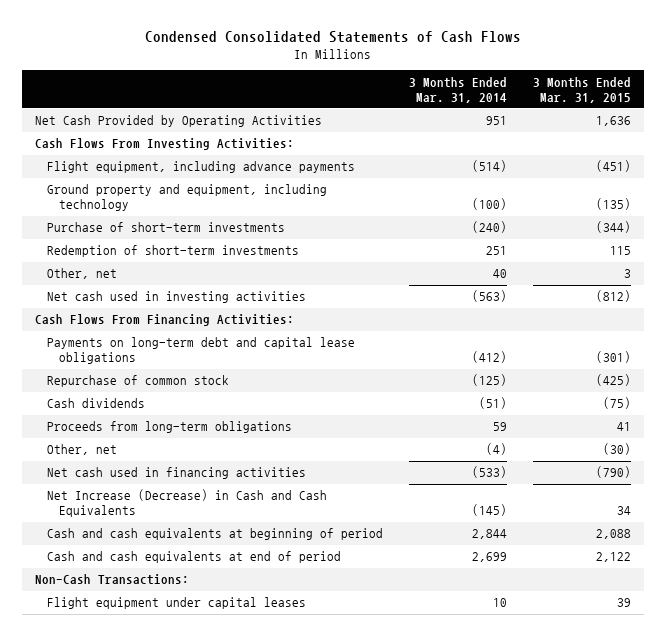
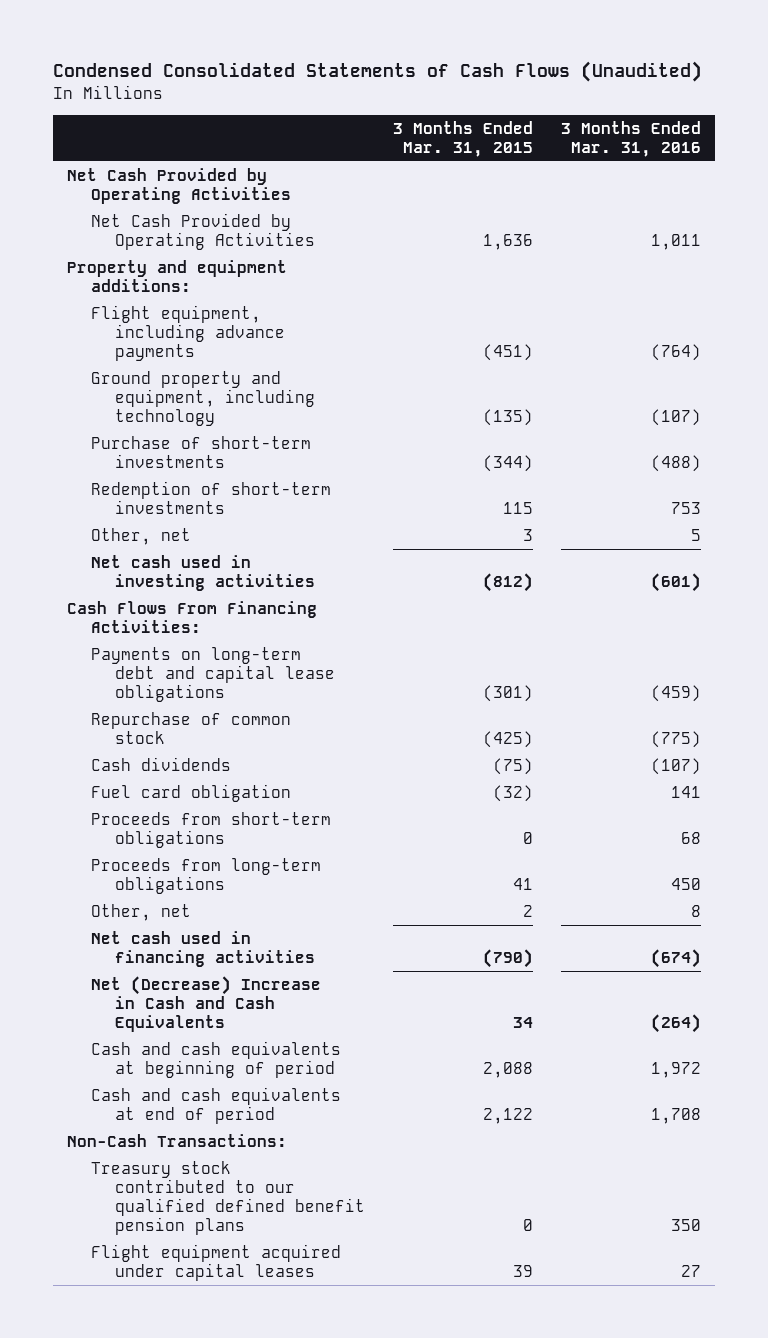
- Condensed Consolidated Statements of Cash Flows
+ Condensed Consolidated Statements of Cash Flows (Unaudited)
- | 3 Months Ended Mar. 31, 2014 | 3 Months Ended Mar. 31, 2015
+ | 3 Months Ended Mar. 31, 2015 | 3 Months Ended Mar. 31, 2016
+ Net Cash Provided by Operating Activities
- Cash Flows From Investing Activities:
+ Property and equipment additions:
+ Fuel card obligation | (32) | 141
+ Proceeds from short-term obligations | 0 | 68
- Other, net | (4) | (30)
+ Other, net | 2 | 8
- Net Increase (Decrease) in Cash and Cash Equivalents | (145) | 34
+ Net (Decrease) Increase in Cash and Cash Equivalents | 34 | (264)
- Flight equipment under capital leases | 10 | 39
+ Treasury stock contributed to our qualified defined benefit pension plans | 0 | 350
+ Flight equipment acquired under capital leases | 39 | 27

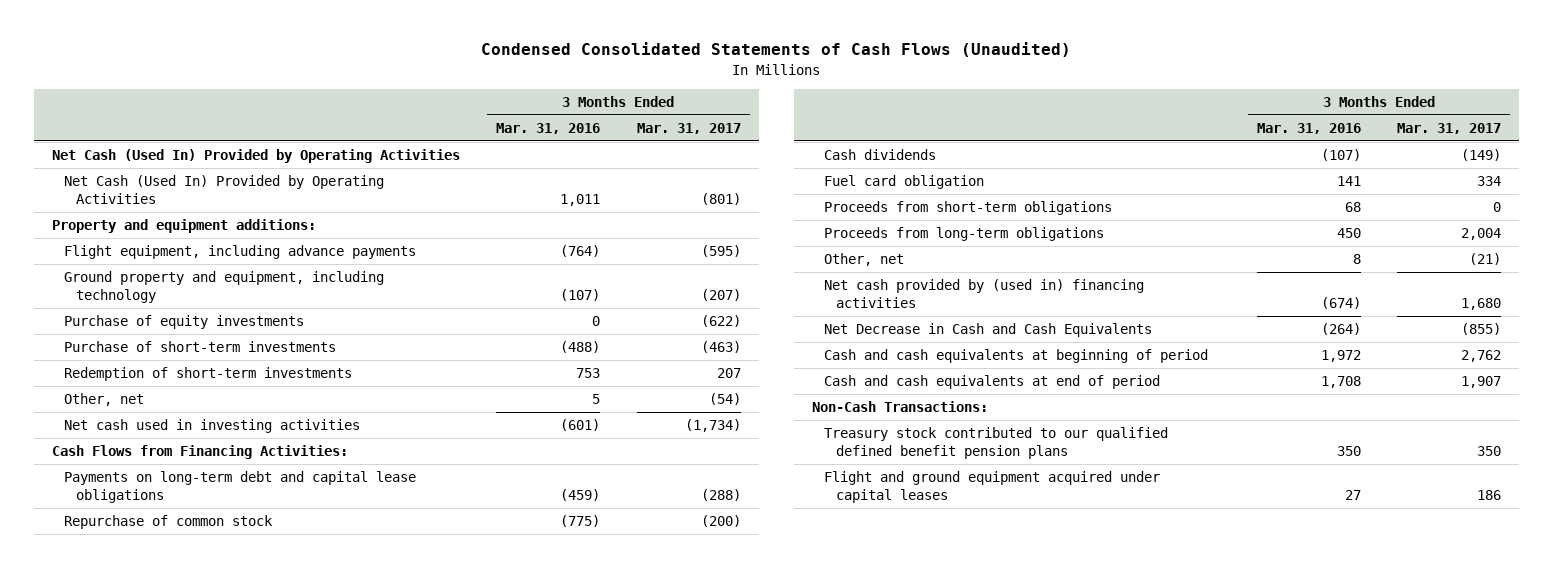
- | 3 Months Ended Mar. 31, 2015 | 3 Months Ended Mar. 31, 2016
+ | 3 Months Ended Mar. 31, 2016 | 3 Months Ended Mar. 31, 2017
- Net Cash Provided by Operating Activities
- Net Cash Provided by Operating Activities | 1,636 | 1,011
+ Net Cash (Used In) Provided by Operating Activities
+ Net Cash (Used In) Provided by Operating Activities | 1,011 | (801)
+ Purchase of equity investments | 0 | (622)
- Cash Flows From Financing Activities:
+ Cash Flows from Financing Activities:
- Net cash used in financing activities | (790) | (674)
- Net (Decrease) Increase in Cash and Cash Equivalents | 34 | (264)
+ Net cash provided by (used in) financing activities | (674) | 1,680
+ Net Decrease in Cash and Cash Equivalents | (264) | (855)
- Flight equipment acquired under capital leases | 39 | 27
+ Flight and ground equipment acquired under capital leases | 27 | 186

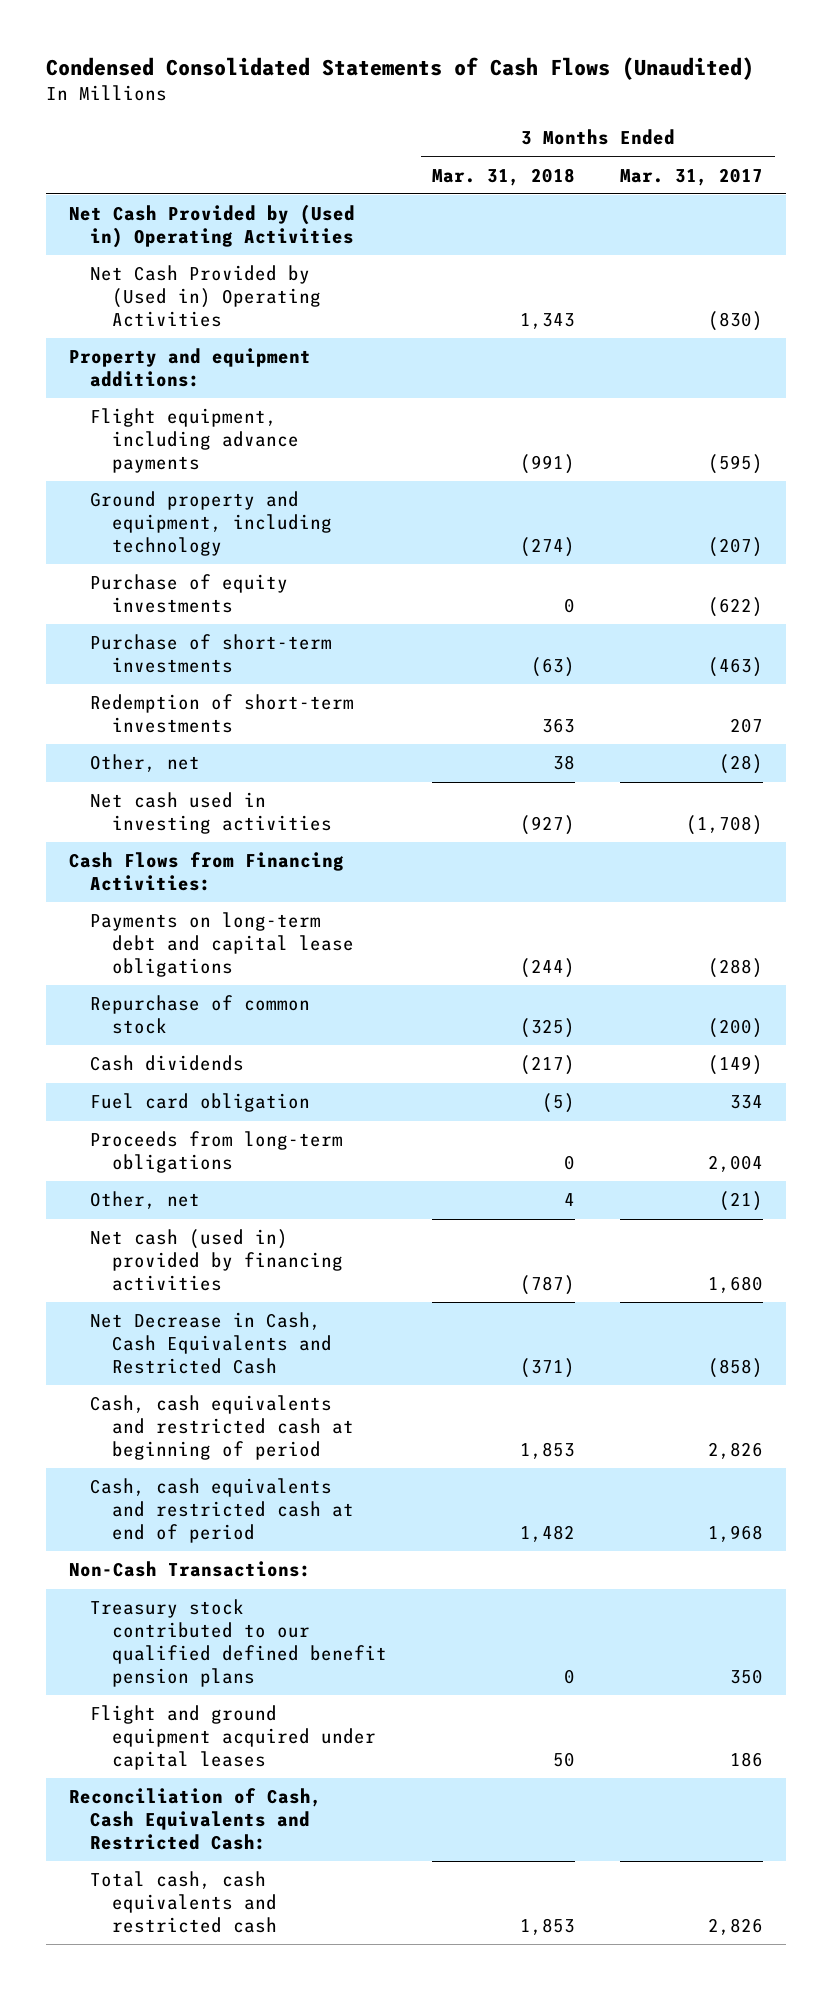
- | 3 Months Ended Mar. 31, 2016 | 3 Months Ended Mar. 31, 2017
+ | 3 Months Ended Mar. 31, 2018 | 3 Months Ended Mar. 31, 2017
- Net Cash (Used In) Provided by Operating Activities
- Net Cash (Used In) Provided by Operating Activities | 1,011 | (801)
+ Net Cash Provided by (Used in) Operating Activities
+ Net Cash Provided by (Used in) Operating Activities | 1,343 | (830)
- Other, net | 5 | (54)
- Net cash used in investing activities | (601) | (1,734)
+ Other, net | 38 | (28)
+ Net cash used in investing activities | (927) | (1,708)
- Proceeds from short-term obligations | 68 | 0
- Net cash provided by (used in) financing activities | (674) | 1,680
- Net Decrease in Cash and Cash Equivalents | (264) | (855)
- Cash and cash equivalents at beginning of period | 1,972 | 2,762
- Cash and cash equivalents at end of period | 1,708 | 1,907
+ Net cash (used in) provided by financing activities | (787) | 1,680
+ Net Decrease in Cash, Cash Equivalents and Restricted Cash | (371) | (858)
+ Cash, cash equivalents and restricted cash at beginning of period | 1,853 | 2,826
+ Cash, cash equivalents and restricted cash at end of period | 1,482 | 1,968
+ Reconciliation of Cash, Cash Equivalents and Restricted Cash:
+ Total cash, cash equivalents and restricted cash | 1,853 | 2,826

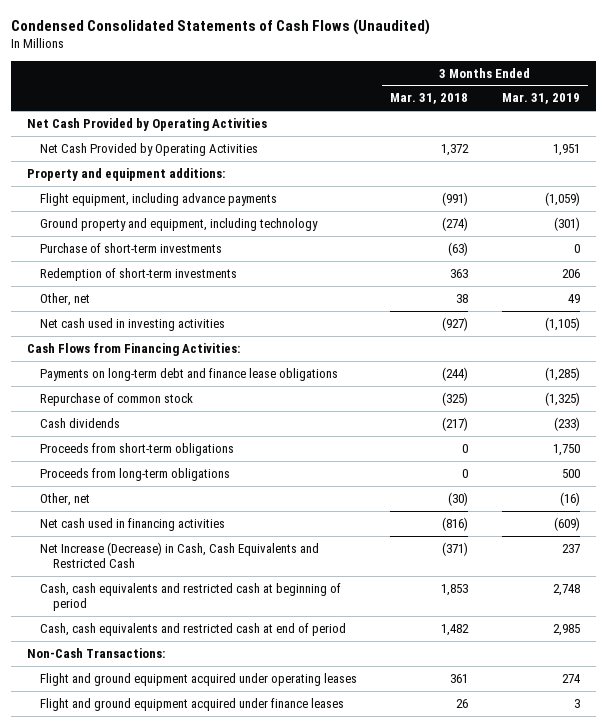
- | 3 Months Ended Mar. 31, 2018 | 3 Months Ended Mar. 31, 2017
+ | 3 Months Ended Mar. 31, 2018 | 3 Months Ended Mar. 31, 2019
- Net Cash Provided by (Used in) Operating Activities
- Net Cash Provided by (Used in) Operating Activities | 1,343 | (830)
+ Net Cash Provided by Operating Activities
+ Net Cash Provided by Operating Activities | 1,372 | 1,951
- Purchase of equity investments | 0 | (622)
- Payments on long-term debt and capital lease obligations | (244) | (288)
+ Payments on long-term debt and finance lease obligations | (244) | (1,285)
- Fuel card obligation | (5) | 334
+ Proceeds from short-term obligations | 0 | 1,750
- Other, net | 4 | (21)
- Net cash (used in) provided by financing activities | (787) | 1,680
- Net Decrease in Cash, Cash Equivalents and Restricted Cash | (371) | (858)
+ Other, net | (30) | (16)
+ Net cash used in financing activities | (816) | (609)
+ Net Increase (Decrease) in Cash, Cash Equivalents and Restricted Cash | (371) | 237
- Treasury stock contributed to our qualified defined benefit pension plans | 0 | 350
- Flight and ground equipment acquired under capital leases | 50 | 186
- Reconciliation of Cash, Cash Equivalents and Restricted Cash:
- Total cash, cash equivalents and restricted cash | 1,853 | 2,826
+ Flight and ground equipment acquired under operating leases | 361 | 274
+ Flight and ground equipment acquired under finance leases | 26 | 3

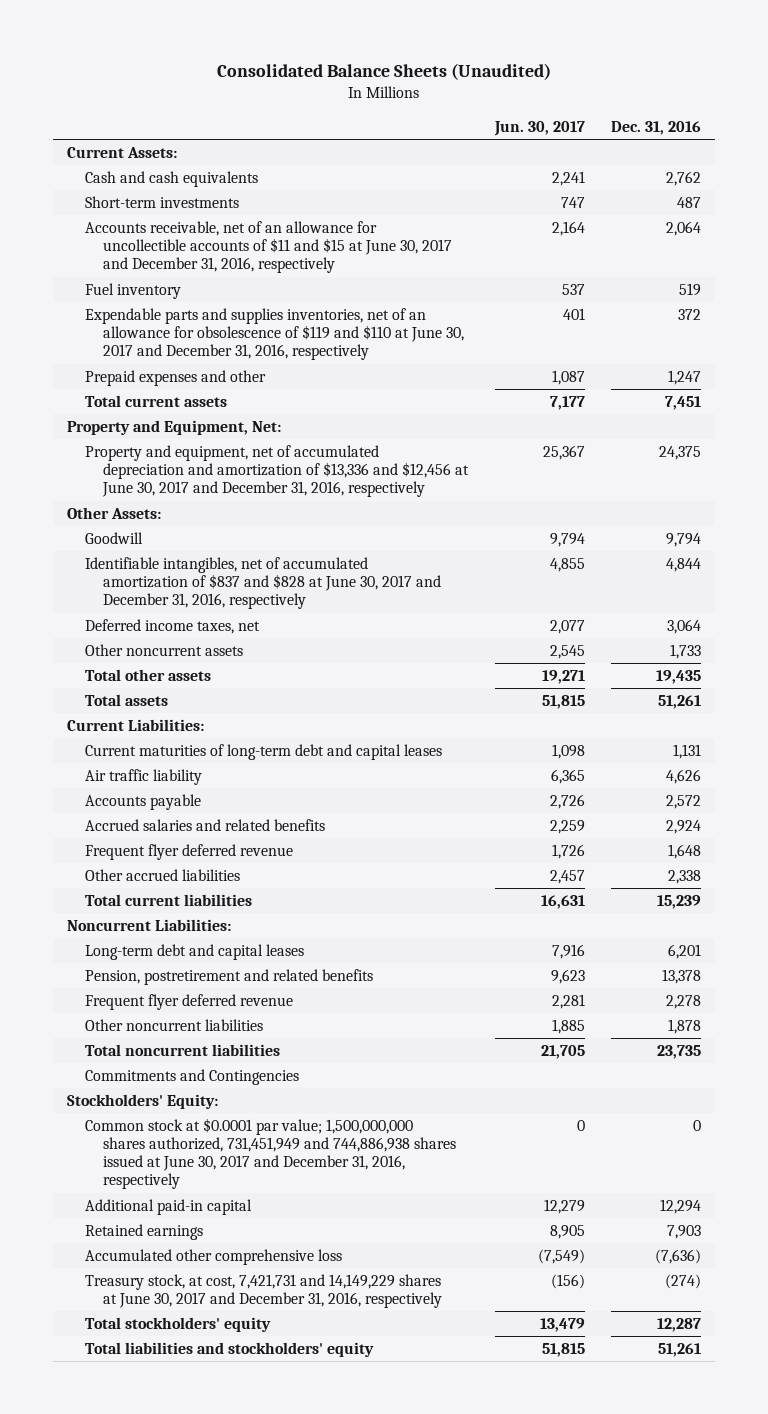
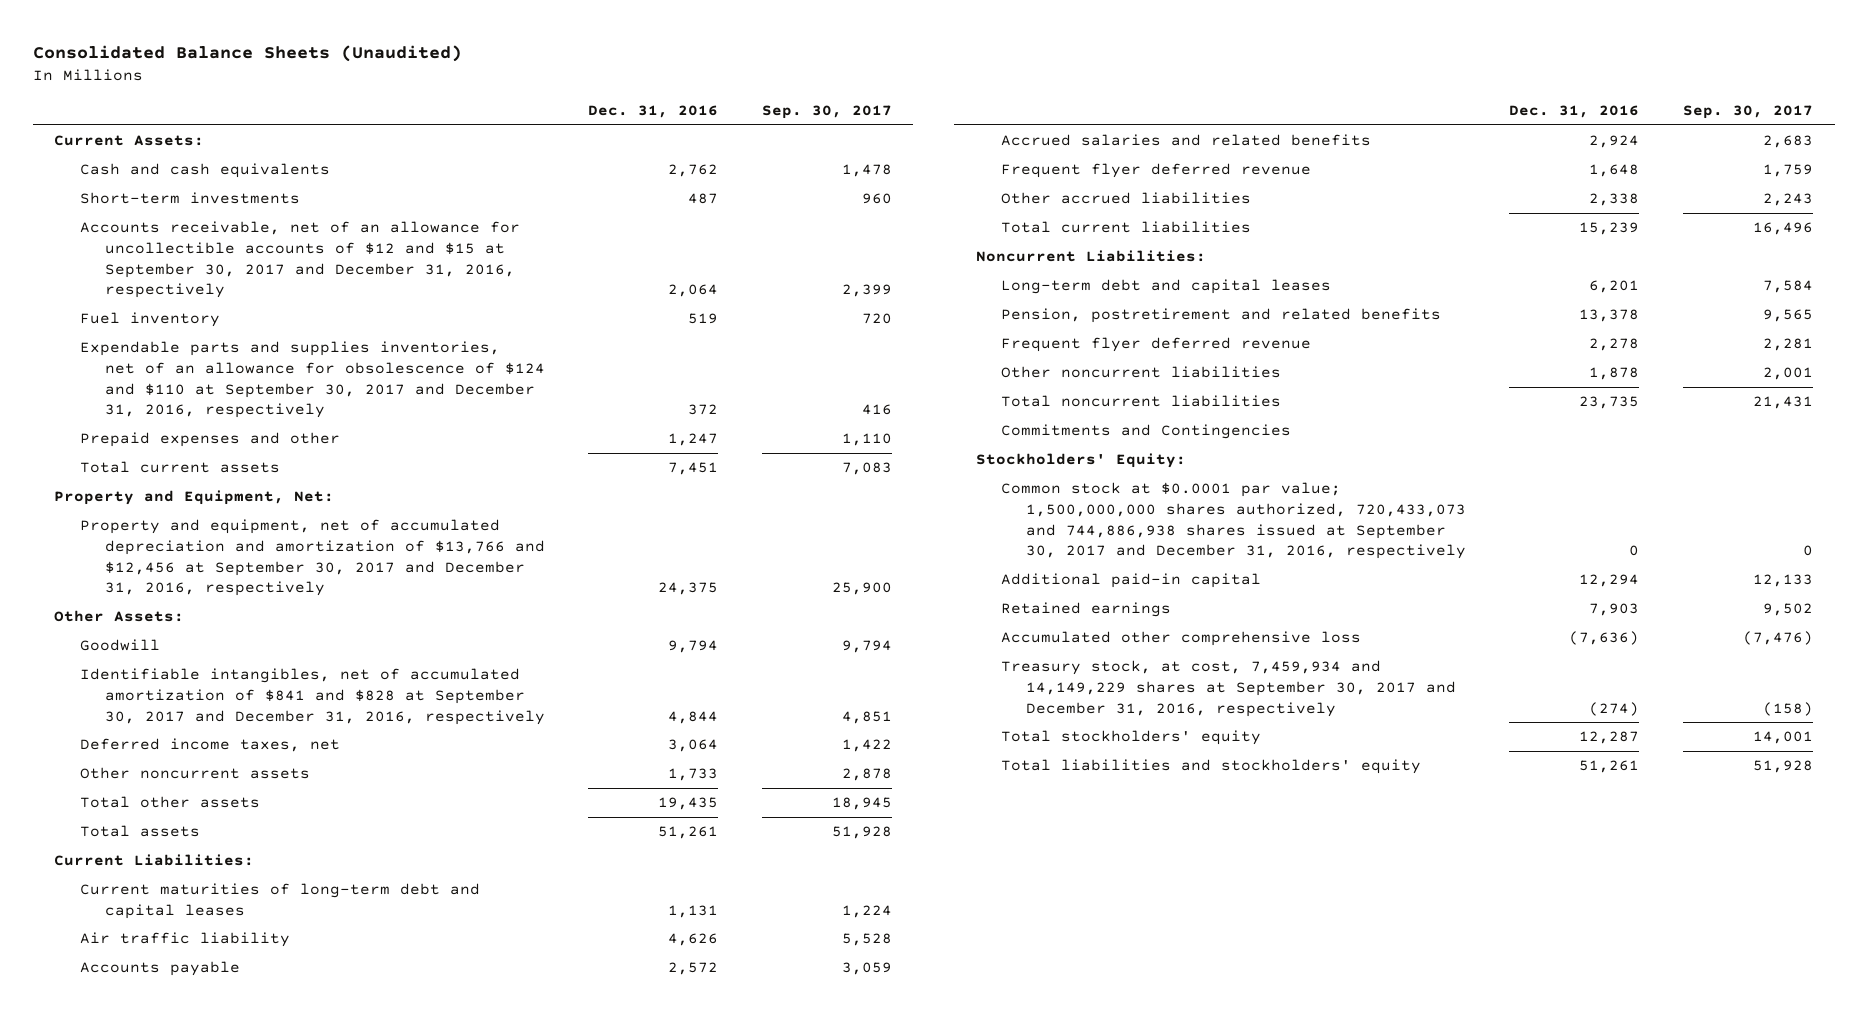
- | Jun. 30, 2017 | Dec. 31, 2016
+ | Dec. 31, 2016 | Sep. 30, 2017
- Accounts receivable, net of an allowance for uncollectible accounts of $11 and $15 at June 30, 2017 and December 31, 2016, respectively | 2,164 | 2,064
+ Accounts receivable, net of an allowance for uncollectible accounts of $12 and $15 at September 30, 2017 and December 31, 2016, respectively | 2,064 | 2,399
- Expendable parts and supplies inventories, net of an allowance for obsolescence of $119 and $110 at June 30, 2017 and December 31, 2016, respectively | 401 | 372
+ Expendable parts and supplies inventories, net of an allowance for obsolescence of $124 and $110 at September 30, 2017 and December 31, 2016, respectively | 372 | 416
- Property and equipment, net of accumulated depreciation and amortization of $13,336 and $12,456 at June 30, 2017 and December 31, 2016, respectively | 25,367 | 24,375
+ Property and equipment, net of accumulated depreciation and amortization of $13,766 and $12,456 at September 30, 2017 and December 31, 2016, respectively | 24,375 | 25,900
- Identifiable intangibles, net of accumulated amortization of $837 and $828 at June 30, 2017 and December 31, 2016, respectively | 4,855 | 4,844
+ Identifiable intangibles, net of accumulated amortization of $841 and $828 at September 30, 2017 and December 31, 2016, respectively | 4,844 | 4,851
- Common stock at $0.0001 par value; 1,500,000,000 shares authorized, 731,451,949 and 744,886,938 shares issued at June 30, 2017 and December 31, 2016, respectively | 0 | 0
+ Common stock at $0.0001 par value; 1,500,000,000 shares authorized, 720,433,073 and 744,886,938 shares issued at September 30, 2017 and December 31, 2016, respectively | 0 | 0
- Treasury stock, at cost, 7,421,731 and 14,149,229 shares at June 30, 2017 and December 31, 2016, respectively | (156) | (274)
+ Treasury stock, at cost, 7,459,934 and 14,149,229 shares at September 30, 2017 and December 31, 2016, respectively | (274) | (158)

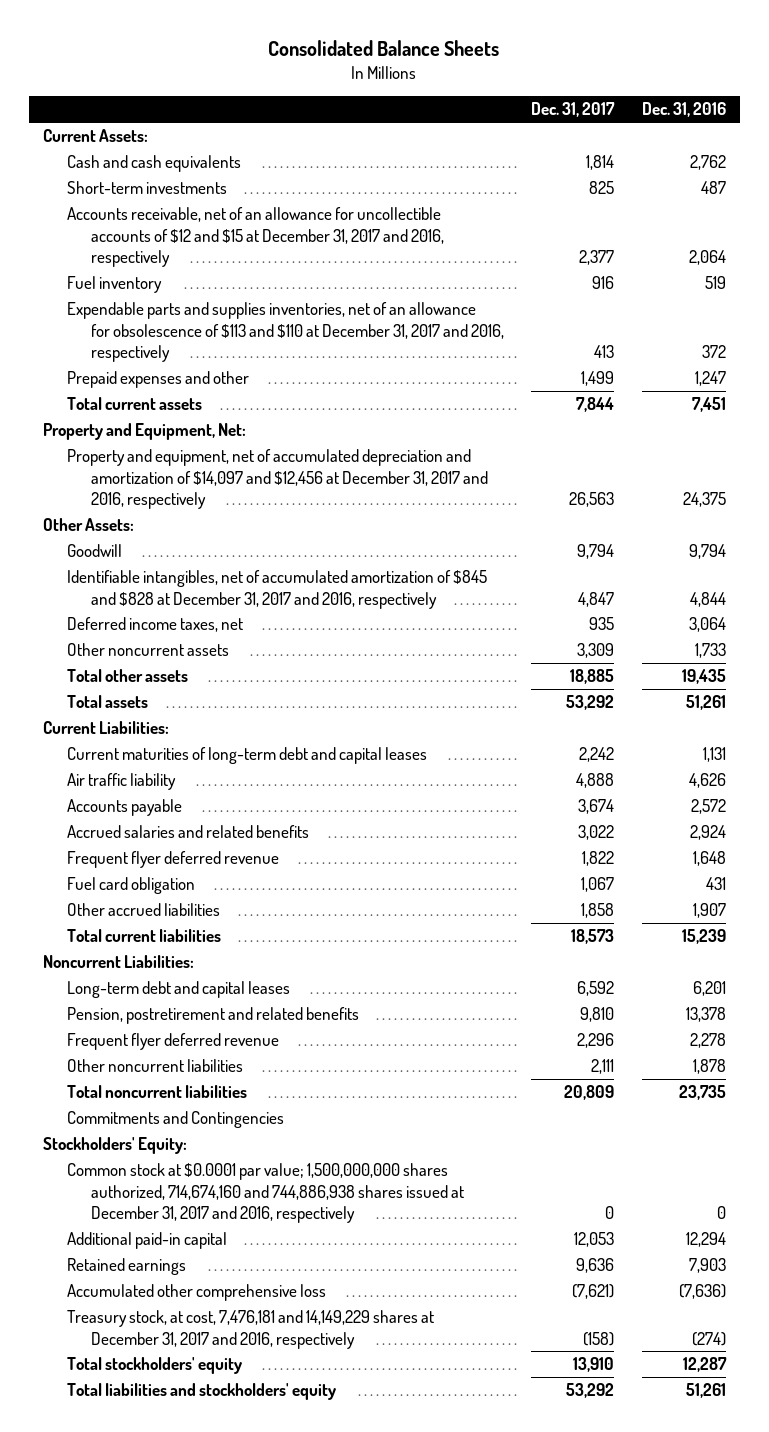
- Consolidated Balance Sheets (Unaudited)
+ Consolidated Balance Sheets
- | Dec. 31, 2016 | Sep. 30, 2017
+ | Dec. 31, 2017 | Dec. 31, 2016
- Accounts receivable, net of an allowance for uncollectible accounts of $12 and $15 at September 30, 2017 and December 31, 2016, respectively | 2,064 | 2,399
+ Accounts receivable, net of an allowance for uncollectible accounts of $12 and $15 at December 31, 2017 and 2016, respectively | 2,377 | 2,064
- Expendable parts and supplies inventories, net of an allowance for obsolescence of $124 and $110 at September 30, 2017 and December 31, 2016, respectively | 372 | 416
+ Expendable parts and supplies inventories, net of an allowance for obsolescence of $113 and $110 at December 31, 2017 and 2016, respectively | 413 | 372
- Property and equipment, net of accumulated depreciation and amortization of $13,766 and $12,456 at September 30, 2017 and December 31, 2016, respectively | 24,375 | 25,900
+ Property and equipment, net of accumulated depreciation and amortization of $14,097 and $12,456 at December 31, 2017 and 2016, respectively | 26,563 | 24,375
- Identifiable intangibles, net of accumulated amortization of $841 and $828 at September 30, 2017 and December 31, 2016, respectively | 4,844 | 4,851
+ Identifiable intangibles, net of accumulated amortization of $845 and $828 at December 31, 2017 and 2016, respectively | 4,847 | 4,844
- Other accrued liabilities | 2,338 | 2,243
+ Fuel card obligation | 1,067 | 431
+ Other accrued liabilities | 1,858 | 1,907
- Common stock at $0.0001 par value; 1,500,000,000 shares authorized, 720,433,073 and 744,886,938 shares issued at September 30, 2017 and December 31, 2016, respectively | 0 | 0
+ Common stock at $0.0001 par value; 1,500,000,000 shares authorized, 714,674,160 and 744,886,938 shares issued at December 31, 2017 and 2016, respectively | 0 | 0
- Treasury stock, at cost, 7,459,934 and 14,149,229 shares at September 30, 2017 and December 31, 2016, respectively | (274) | (158)
+ Treasury stock, at cost, 7,476,181 and 14,149,229 shares at December 31, 2017 and 2016, respectively | (158) | (274)

